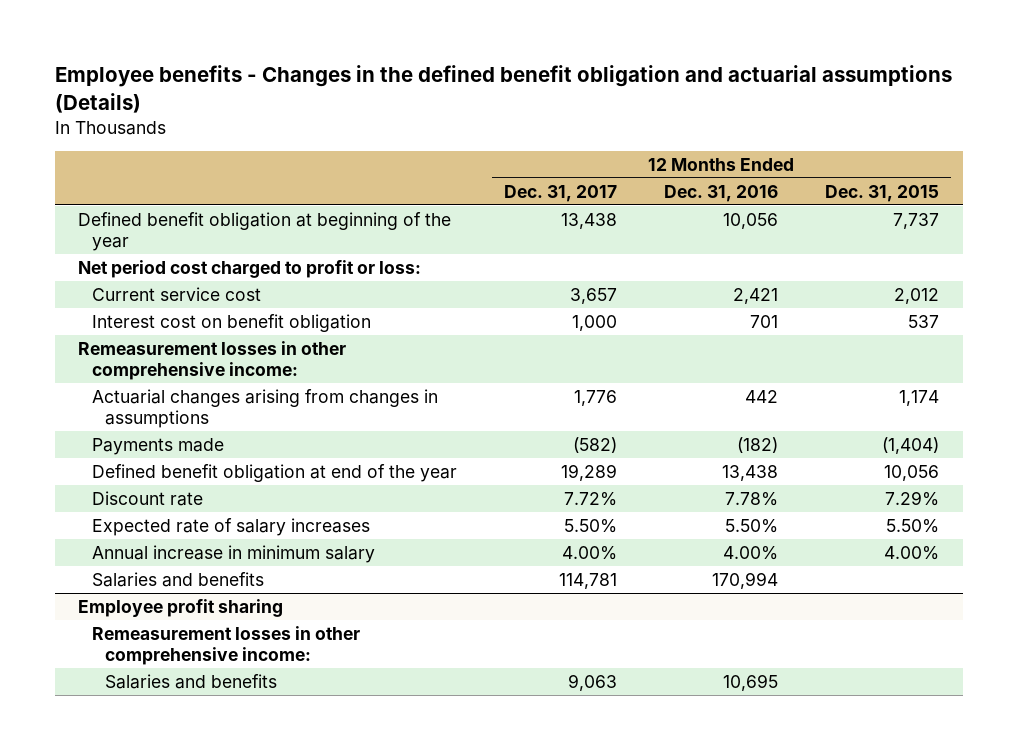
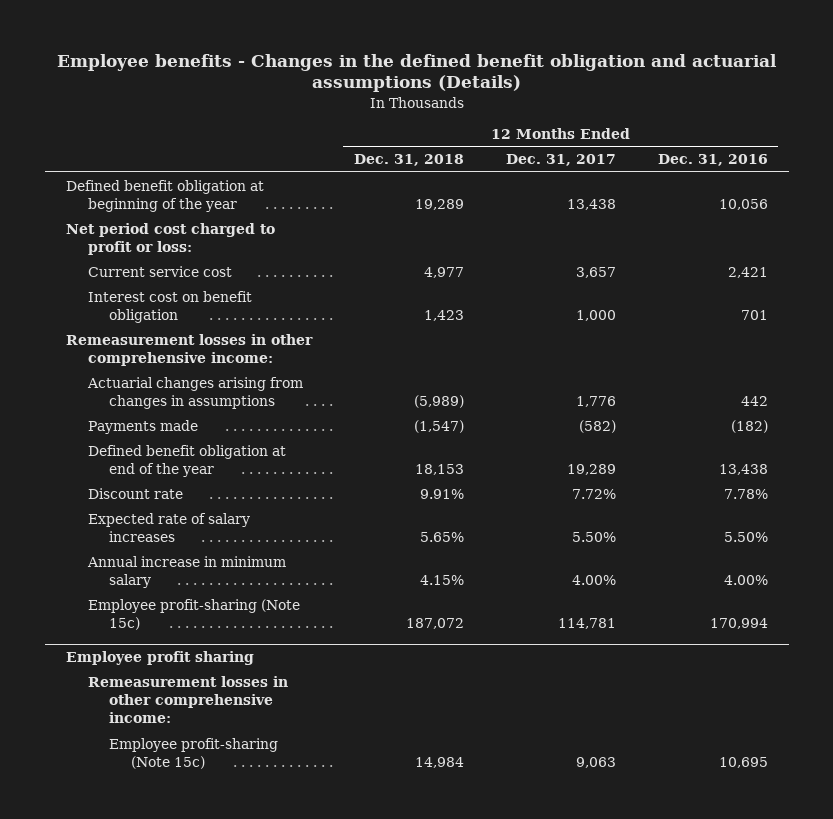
- | 12 Months Ended Dec. 31, 2017 | 12 Months Ended Dec. 31, 2016 | 12 Months Ended Dec. 31, 2015
+ | 12 Months Ended Dec. 31, 2018 | 12 Months Ended Dec. 31, 2017 | 12 Months Ended Dec. 31, 2016
- Salaries and benefits | 114,781 | 170,994 |
+ Employee profit-sharing (Note 15c) | 187,072 | 114,781 | 170,994
@ Employee profit sharing
- Salaries and benefits | 9,063 | 10,695 |
+ Employee profit-sharing (Note 15c) | 14,984 | 9,063 | 10,695

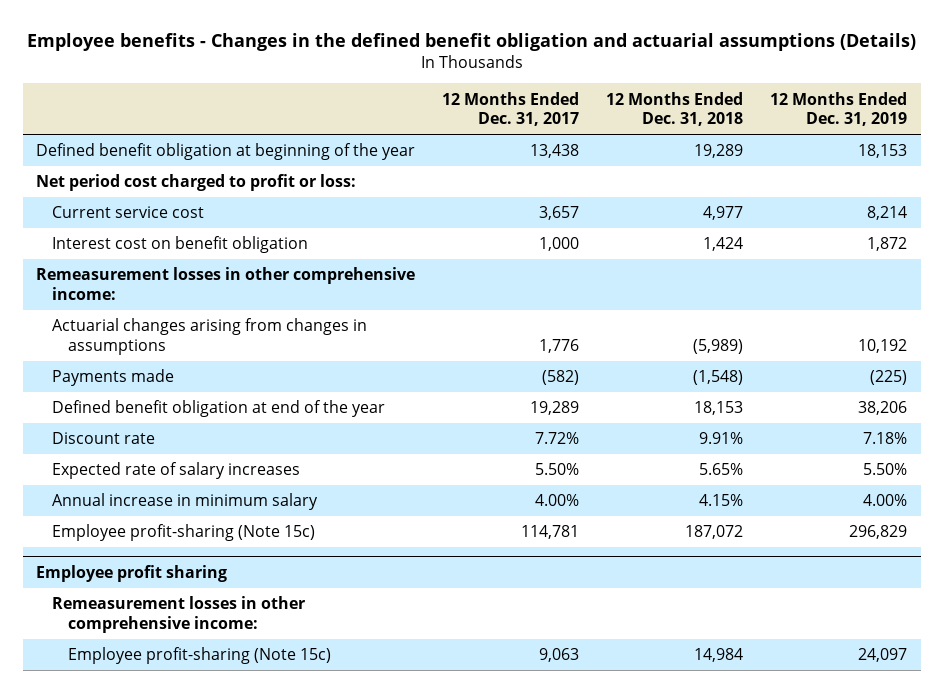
- | 12 Months Ended Dec. 31, 2018 | 12 Months Ended Dec. 31, 2017 | 12 Months Ended Dec. 31, 2016
+ | 12 Months Ended Dec. 31, 2017 | 12 Months Ended Dec. 31, 2018 | 12 Months Ended Dec. 31, 2019
- Interest cost on benefit obligation | 1,423 | 1,000 | 701
+ Interest cost on benefit obligation | 1,000 | 1,424 | 1,872
- Payments made | (1,547) | (582) | (182)
+ Payments made | (582) | (1,548) | (225)

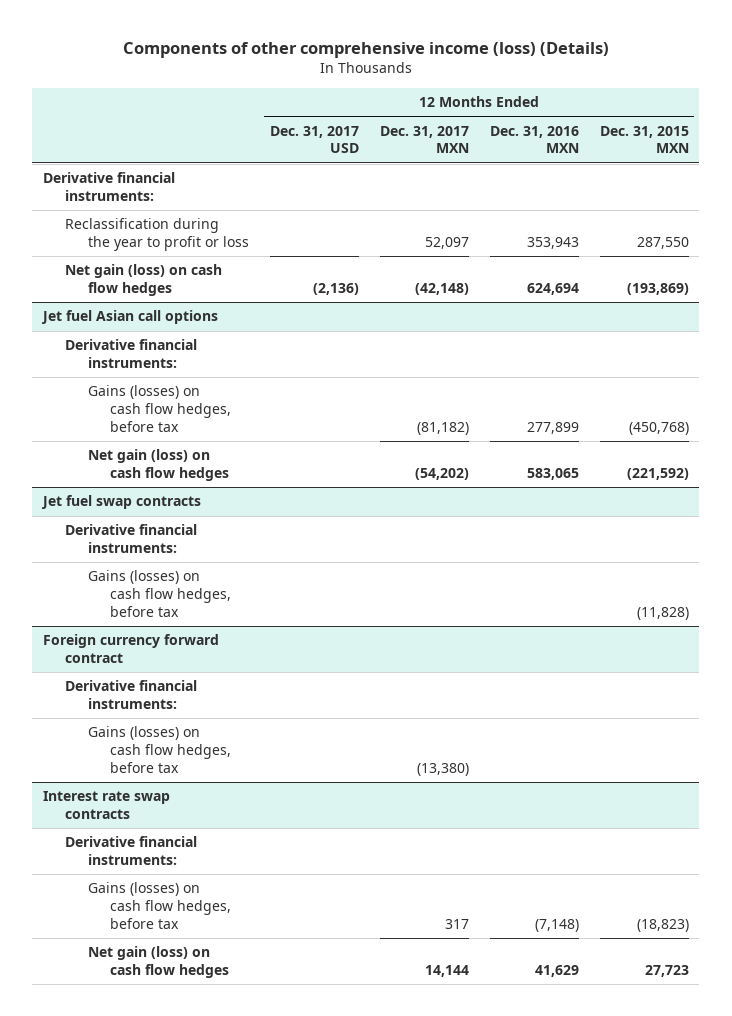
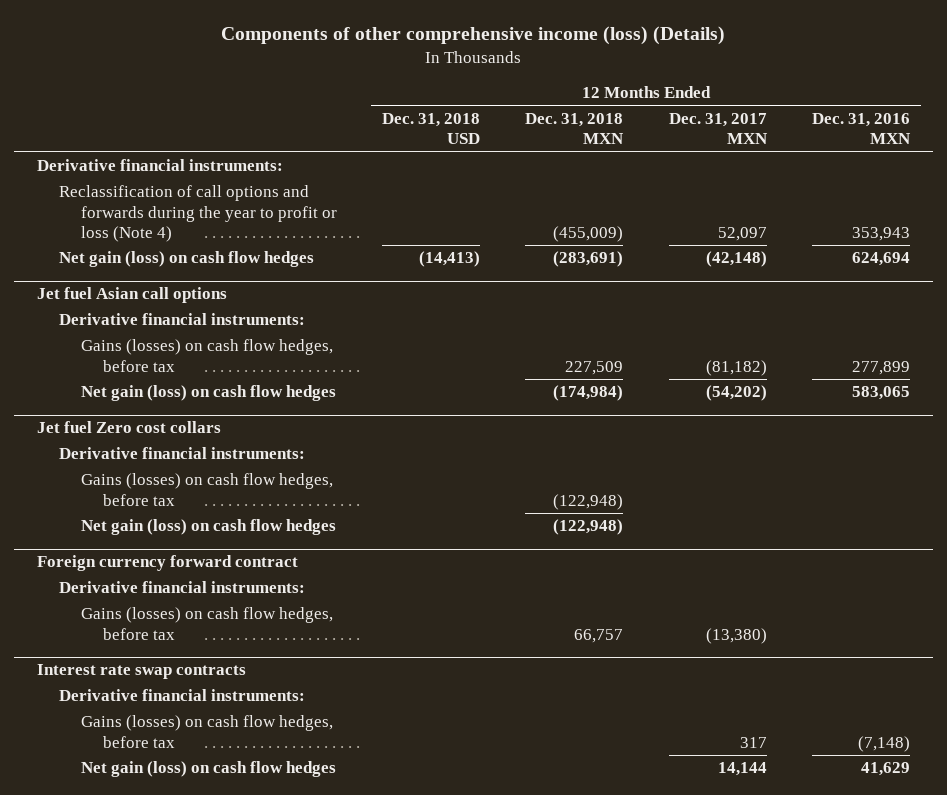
- | 12 Months Ended Dec. 31, 2017 USD | 12 Months Ended Dec. 31, 2017 MXN | 12 Months Ended Dec. 31, 2016 MXN | 12 Months Ended Dec. 31, 2015 MXN
+ | 12 Months Ended Dec. 31, 2018 USD | 12 Months Ended Dec. 31, 2018 MXN | 12 Months Ended Dec. 31, 2017 MXN | 12 Months Ended Dec. 31, 2016 MXN
- Reclassification during the year to profit or loss | | 52,097 | 353,943 | 287,550
+ Reclassification of call options and forwards during the year to profit or loss (Note 4) | | (455,009) | 52,097 | 353,943
- Jet fuel swap contracts
+ Jet fuel Zero cost collars
+ Net gain (loss) on cash flow hedges | | (122,948) | |

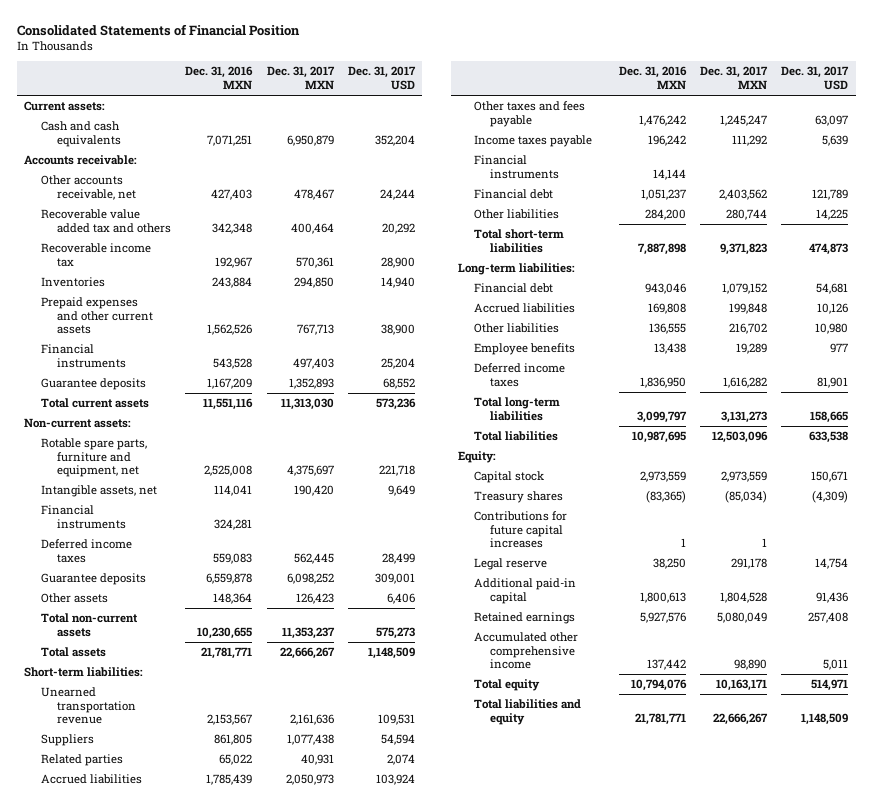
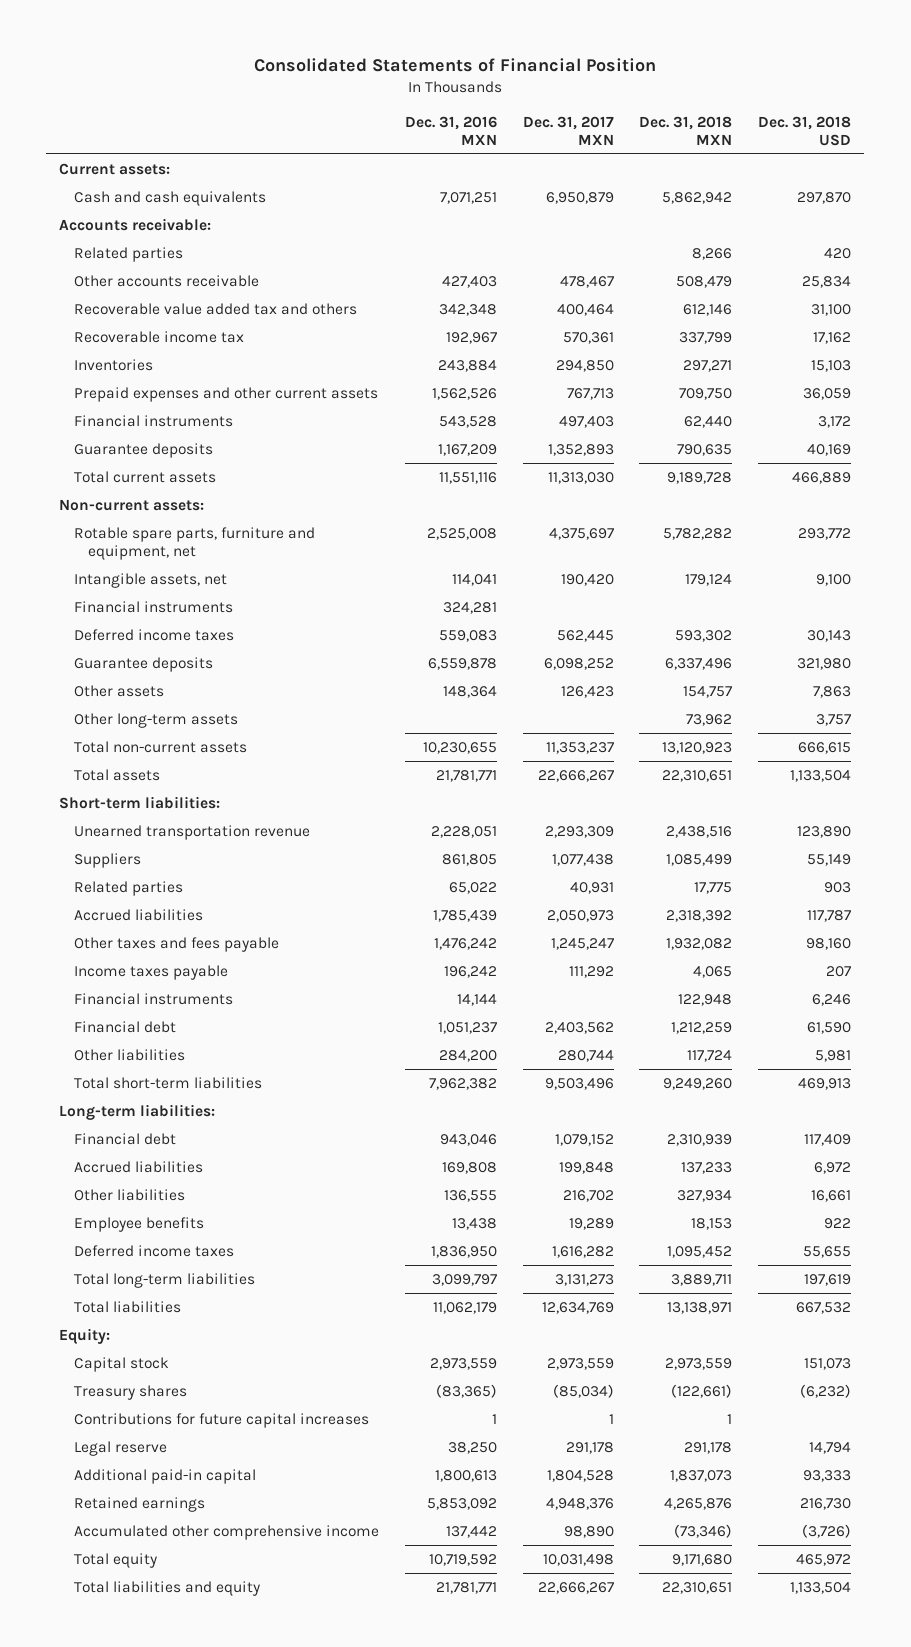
- | Dec. 31, 2016 MXN | Dec. 31, 2017 MXN | Dec. 31, 2017 USD
+ | Dec. 31, 2016 MXN | Dec. 31, 2017 MXN | Dec. 31, 2018 MXN | Dec. 31, 2018 USD
- Other accounts receivable, net | 427,403 | 478,467 | 24,244
+ Related parties | | | 8,266 | 420
+ Other accounts receivable | 427,403 | 478,467 | 508,479 | 25,834
+ Other long-term assets | | | 73,962 | 3,757
- Unearned transportation revenue | 2,153,567 | 2,161,636 | 109,531
+ Unearned transportation revenue | 2,228,051 | 2,293,309 | 2,438,516 | 123,890
- Total short-term liabilities | 7,887,898 | 9,371,823 | 474,873
+ Total short-term liabilities | 7,962,382 | 9,503,496 | 9,249,260 | 469,913
- Total liabilities | 10,987,695 | 12,503,096 | 633,538
+ Total liabilities | 11,062,179 | 12,634,769 | 13,138,971 | 667,532
- Retained earnings | 5,927,576 | 5,080,049 | 257,408
+ Retained earnings | 5,853,092 | 4,948,376 | 4,265,876 | 216,730
- Total equity | 10,794,076 | 10,163,171 | 514,971
+ Total equity | 10,719,592 | 10,031,498 | 9,171,680 | 465,972

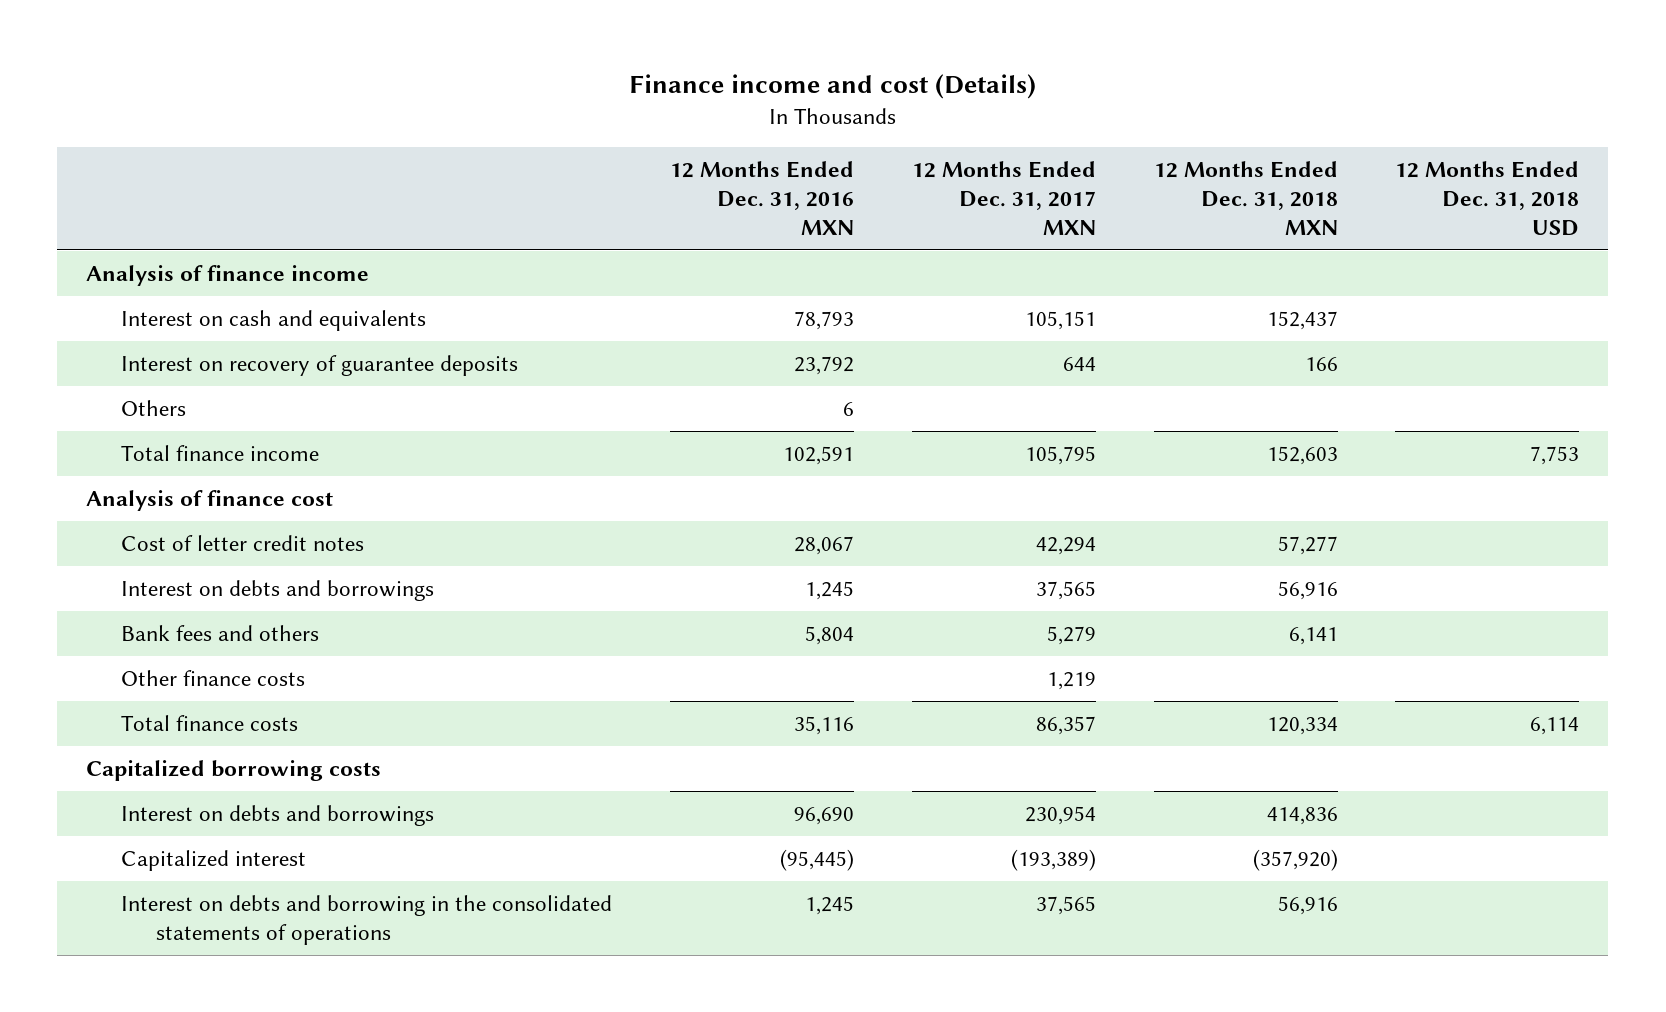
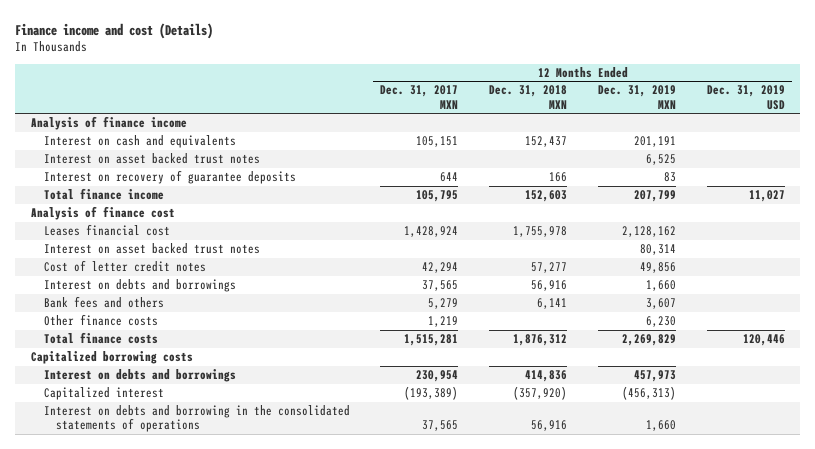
- | 12 Months Ended Dec. 31, 2016 MXN | 12 Months Ended Dec. 31, 2017 MXN | 12 Months Ended Dec. 31, 2018 MXN | 12 Months Ended Dec. 31, 2018 USD
+ | 12 Months Ended Dec. 31, 2017 MXN | 12 Months Ended Dec. 31, 2018 MXN | 12 Months Ended Dec. 31, 2019 MXN | 12 Months Ended Dec. 31, 2019 USD
+ Interest on asset backed trust notes | | | 6,525 |
- Others | 6 | | |
+ Leases financial cost | 1,428,924 | 1,755,978 | 2,128,162 |
+ Interest on asset backed trust notes | | | 80,314 |
- Total finance costs | 35,116 | 86,357 | 120,334 | 6,114
+ Total finance costs | 1,515,281 | 1,876,312 | 2,269,829 | 120,446

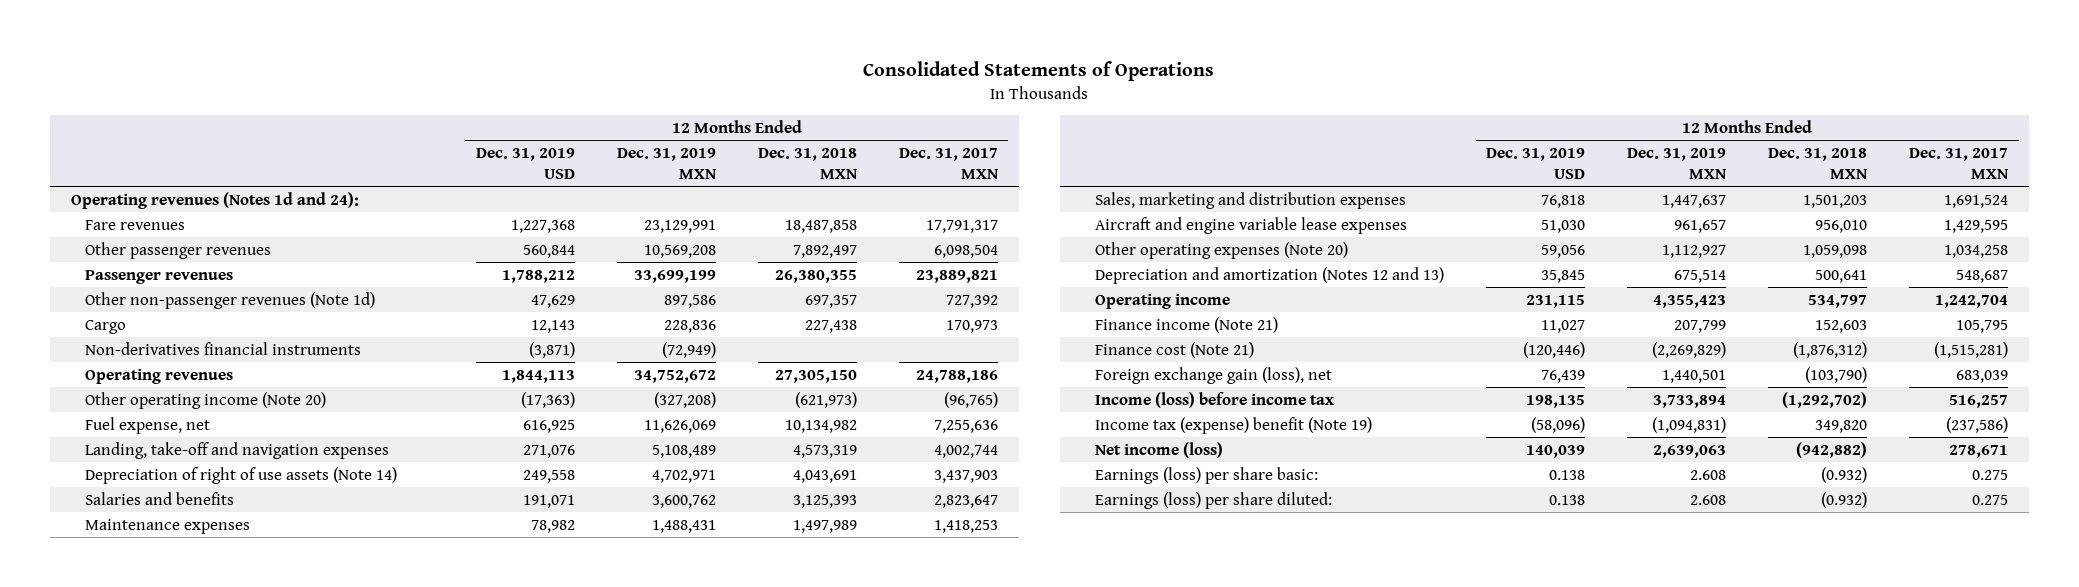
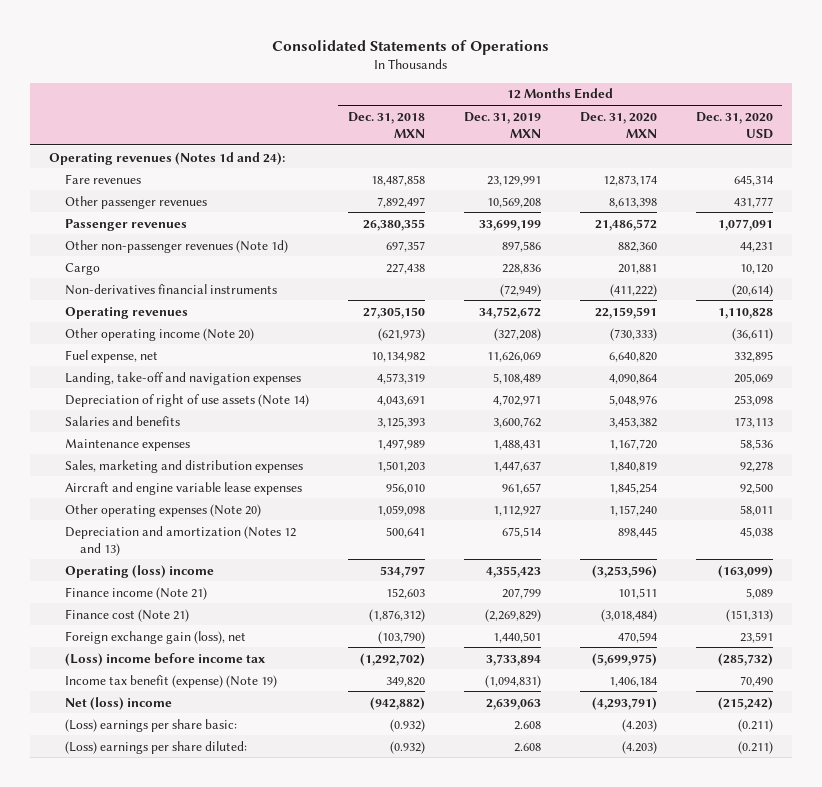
- | 12 Months Ended Dec. 31, 2019 USD | 12 Months Ended Dec. 31, 2019 MXN | 12 Months Ended Dec. 31, 2018 MXN | 12 Months Ended Dec. 31, 2017 MXN
+ | 12 Months Ended Dec. 31, 2018 MXN | 12 Months Ended Dec. 31, 2019 MXN | 12 Months Ended Dec. 31, 2020 MXN | 12 Months Ended Dec. 31, 2020 USD
- Operating income | 231,115 | 4,355,423 | 534,797 | 1,242,704
+ Operating (loss) income | 534,797 | 4,355,423 | (3,253,596) | (163,099)
- Income (loss) before income tax | 198,135 | 3,733,894 | (1,292,702) | 516,257
- Income tax (expense) benefit (Note 19) | (58,096) | (1,094,831) | 349,820 | (237,586)
- Net income (loss) | 140,039 | 2,639,063 | (942,882) | 278,671
- Earnings (loss) per share basic: | 0.138 | 2.608 | (0.932) | 0.275
- Earnings (loss) per share diluted: | 0.138 | 2.608 | (0.932) | 0.275
+ (Loss) income before income tax | (1,292,702) | 3,733,894 | (5,699,975) | (285,732)
+ Income tax benefit (expense) (Note 19) | 349,820 | (1,094,831) | 1,406,184 | 70,490
+ Net (loss) income | (942,882) | 2,639,063 | (4,293,791) | (215,242)
+ (Loss) earnings per share basic: | (0.932) | 2.608 | (4.203) | (0.211)
+ (Loss) earnings per share diluted: | (0.932) | 2.608 | (4.203) | (0.211)

